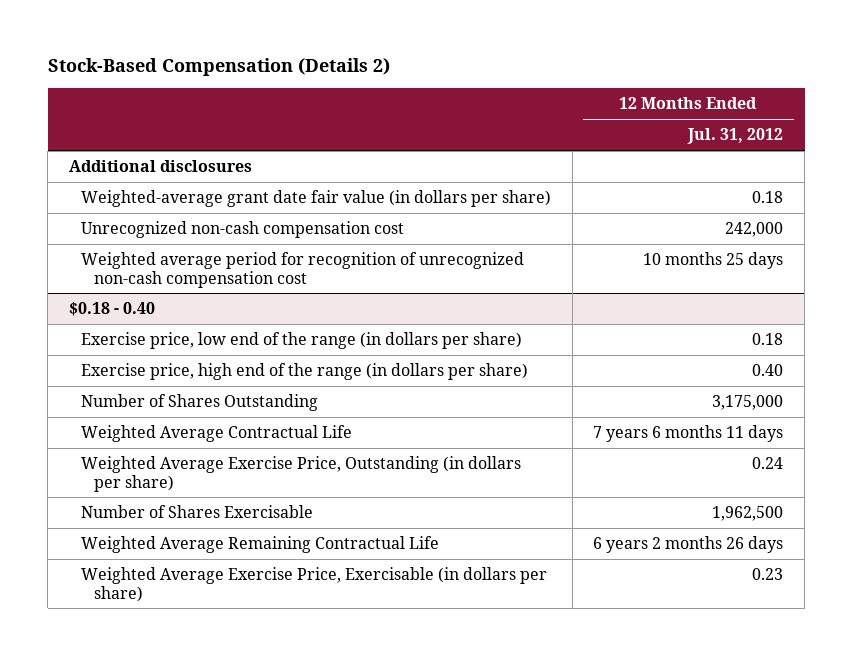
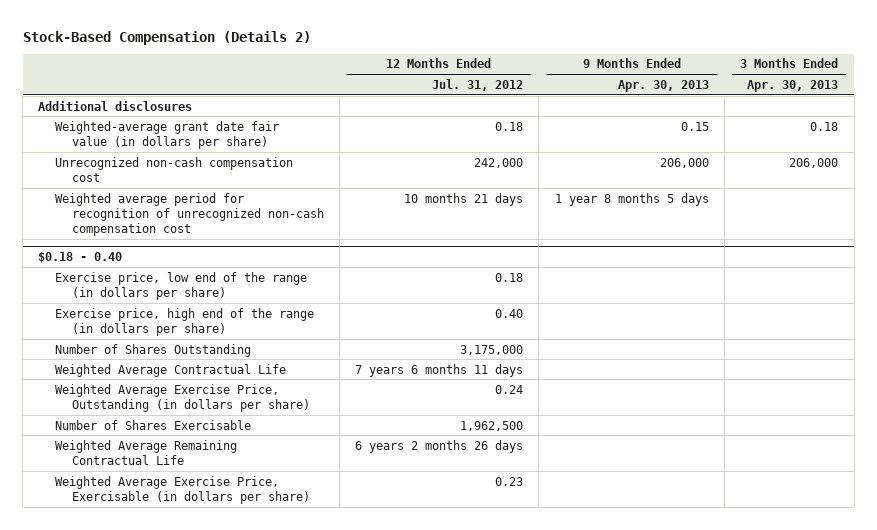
- | 12 Months Ended Jul. 31, 2012
+ | 12 Months Ended Jul. 31, 2012 | 9 Months Ended Apr. 30, 2013 | 3 Months Ended Apr. 30, 2013
- Weighted average period for recognition of unrecognized non-cash compensation cost | 10 months 25 days
+ Weighted average period for recognition of unrecognized non-cash compensation cost | 10 months 21 days | 1 year 8 months 5 days |

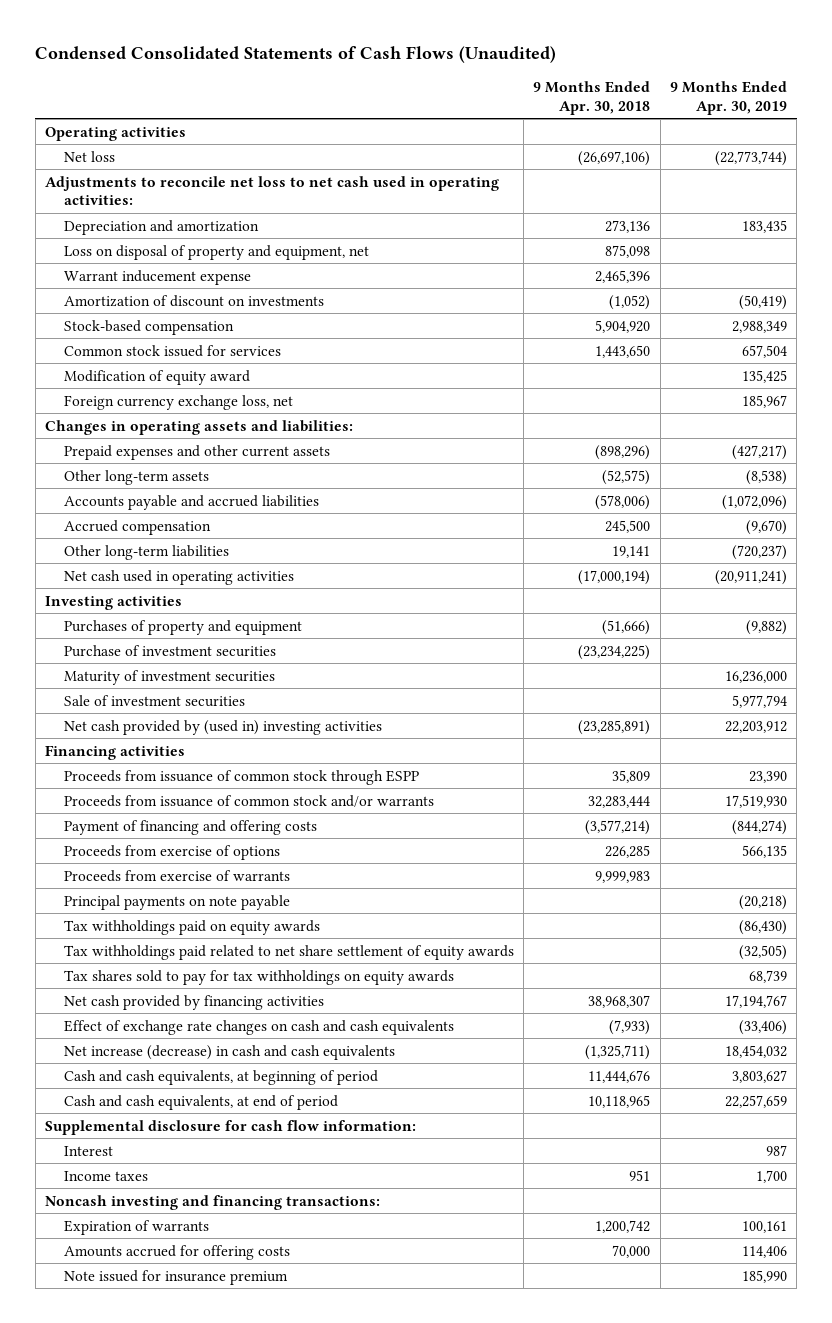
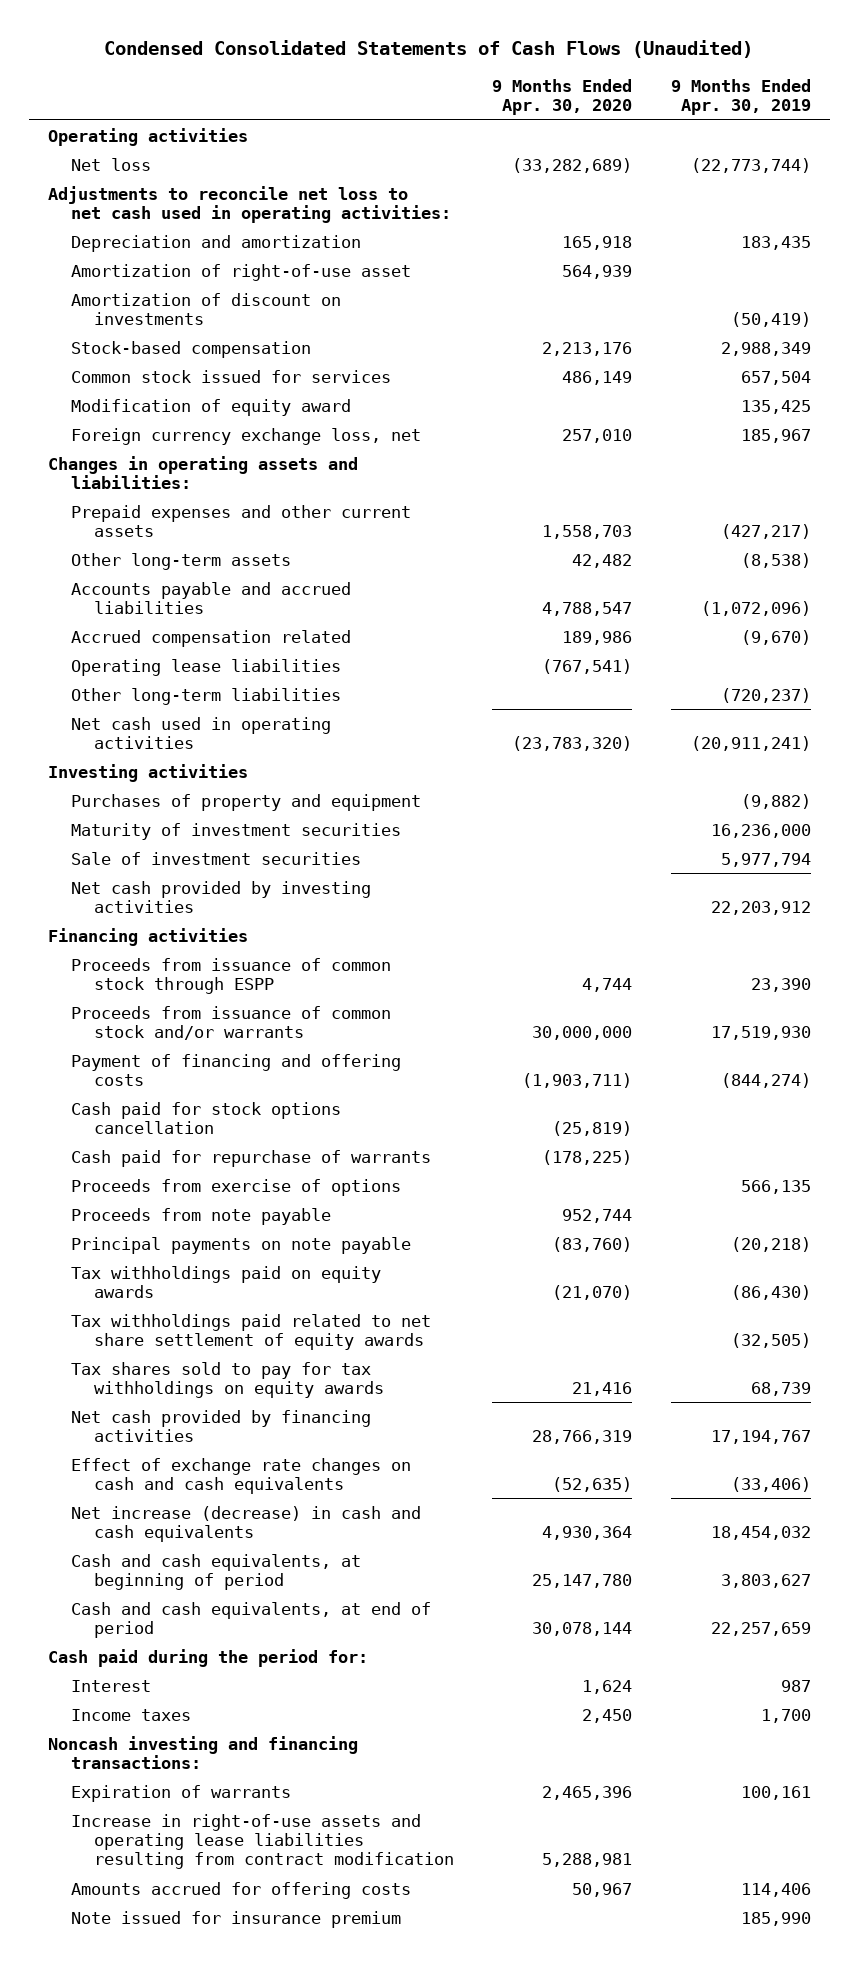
- | 9 Months Ended Apr. 30, 2018 | 9 Months Ended Apr. 30, 2019
+ | 9 Months Ended Apr. 30, 2020 | 9 Months Ended Apr. 30, 2019
- Loss on disposal of property and equipment, net | 875,098 |
- Warrant inducement expense | 2,465,396 |
+ Amortization of right-of-use asset | 564,939 |
- Accrued compensation | 245,500 | (9,670)
+ Accrued compensation related | 189,986 | (9,670)
+ Operating lease liabilities | (767,541) |
- Purchase of investment securities | (23,234,225) |
- Net cash provided by (used in) investing activities | (23,285,891) | 22,203,912
+ Net cash provided by investing activities | | 22,203,912
+ Cash paid for stock options cancellation | (25,819) |
+ Cash paid for repurchase of warrants | (178,225) |
- Proceeds from exercise of warrants | 9,999,983 |
+ Proceeds from note payable | 952,744 |
- Supplemental disclosure for cash flow information:
+ Cash paid during the period for:
+ Increase in right-of-use assets and operating lease liabilities resulting from contract modification | 5,288,981 |

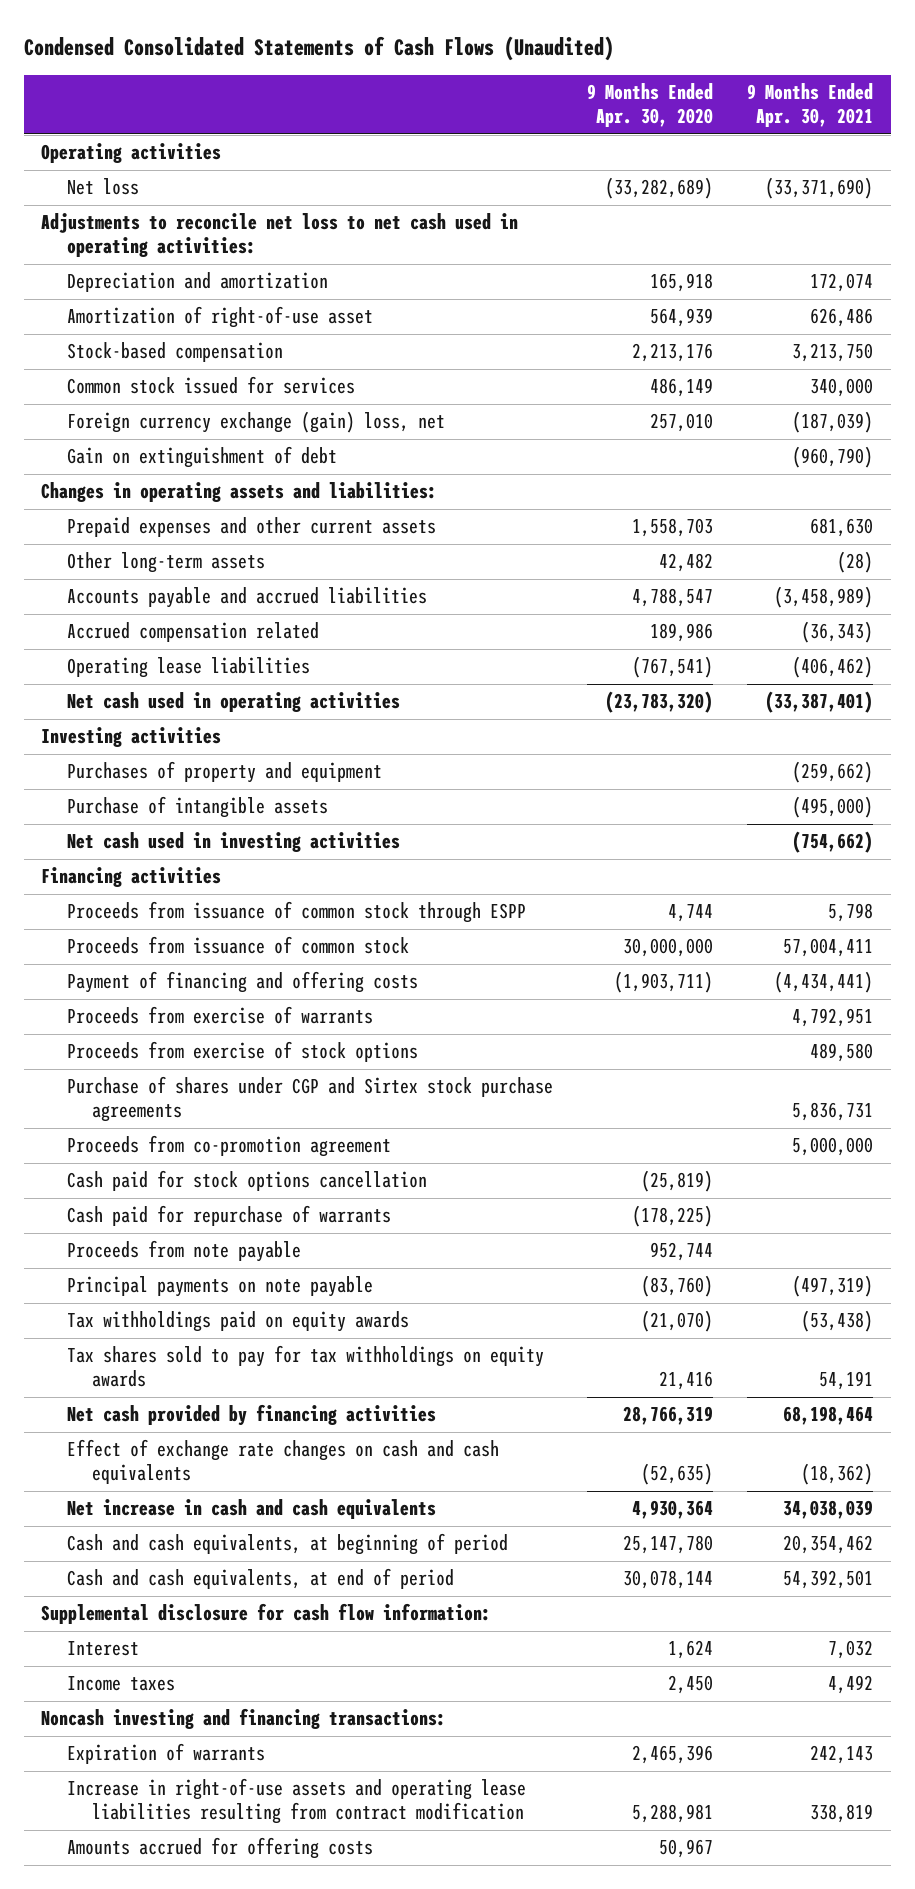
- | 9 Months Ended Apr. 30, 2020 | 9 Months Ended Apr. 30, 2019
+ | 9 Months Ended Apr. 30, 2020 | 9 Months Ended Apr. 30, 2021
- Amortization of discount on investments | | (50,419)
- Modification of equity award | | 135,425
- Foreign currency exchange loss, net | 257,010 | 185,967
+ Foreign currency exchange (gain) loss, net | 257,010 | (187,039)
+ Gain on extinguishment of debt | | (960,790)
- Other long-term liabilities | | (720,237)
- Maturity of investment securities | | 16,236,000
- Sale of investment securities | | 5,977,794
- Net cash provided by investing activities | | 22,203,912
+ Purchase of intangible assets | | (495,000)
+ Net cash used in investing activities | | (754,662)
- Proceeds from issuance of common stock and/or warrants | 30,000,000 | 17,519,930
+ Proceeds from issuance of common stock | 30,000,000 | 57,004,411
+ Proceeds from exercise of warrants | | 4,792,951
+ Proceeds from exercise of stock options | | 489,580
+ Purchase of shares under CGP and Sirtex stock purchase agreements | | 5,836,731
+ Proceeds from co-promotion agreement | | 5,000,000
- Proceeds from exercise of options | | 566,135
- Tax withholdings paid related to net share settlement of equity awards | | (32,505)
- Net increase (decrease) in cash and cash equivalents | 4,930,364 | 18,454,032
+ Net increase in cash and cash equivalents | 4,930,364 | 34,038,039
- Cash paid during the period for:
+ Supplemental disclosure for cash flow information:
- Note issued for insurance premium | | 185,990

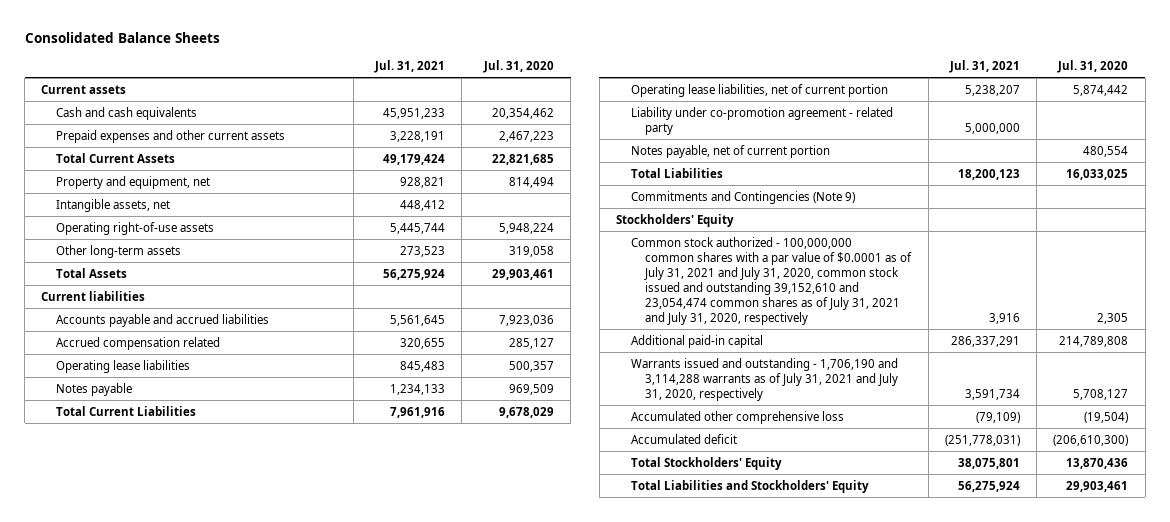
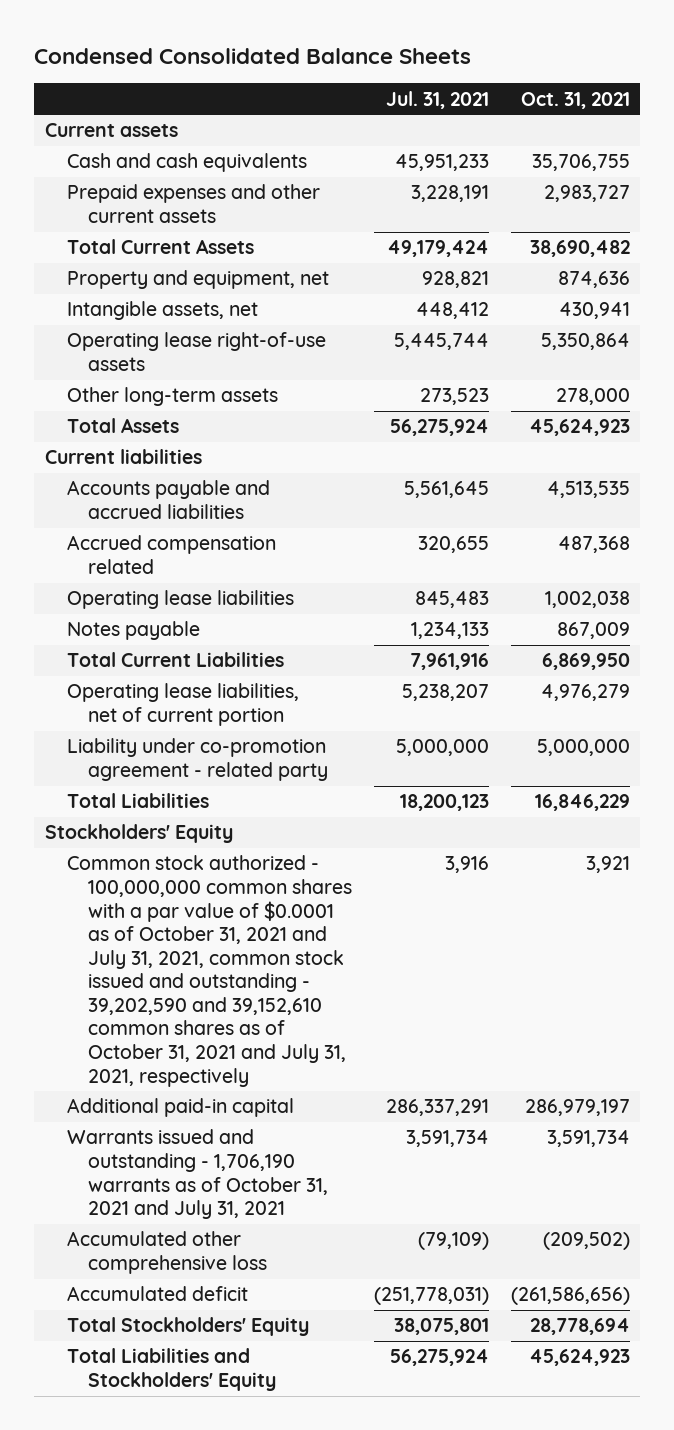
- Consolidated Balance Sheets
+ Condensed Consolidated Balance Sheets
- | Jul. 31, 2021 | Jul. 31, 2020
+ | Jul. 31, 2021 | Oct. 31, 2021
- Operating right-of-use assets | 5,445,744 | 5,948,224
+ Operating lease right-of-use assets | 5,445,744 | 5,350,864
- Notes payable, net of current portion | | 480,554
- Commitments and Contingencies (Note 9)
- Common stock authorized - 100,000,000 common shares with a par value of $0.0001 as of July 31, 2021 and July 31, 2020, common stock issued and outstanding 39,152,610 and 23,054,474 common shares as of July 31, 2021 and July 31, 2020, respectively | 3,916 | 2,305
+ Common stock authorized - 100,000,000 common shares with a par value of $0.0001 as of October 31, 2021 and July 31, 2021, common stock issued and outstanding - 39,202,590 and 39,152,610 common shares as of October 31, 2021 and July 31, 2021, respectively | 3,916 | 3,921
- Warrants issued and outstanding - 1,706,190 and 3,114,288 warrants as of July 31, 2021 and July 31, 2020, respectively | 3,591,734 | 5,708,127
+ Warrants issued and outstanding - 1,706,190 warrants as of October 31, 2021 and July 31, 2021 | 3,591,734 | 3,591,734

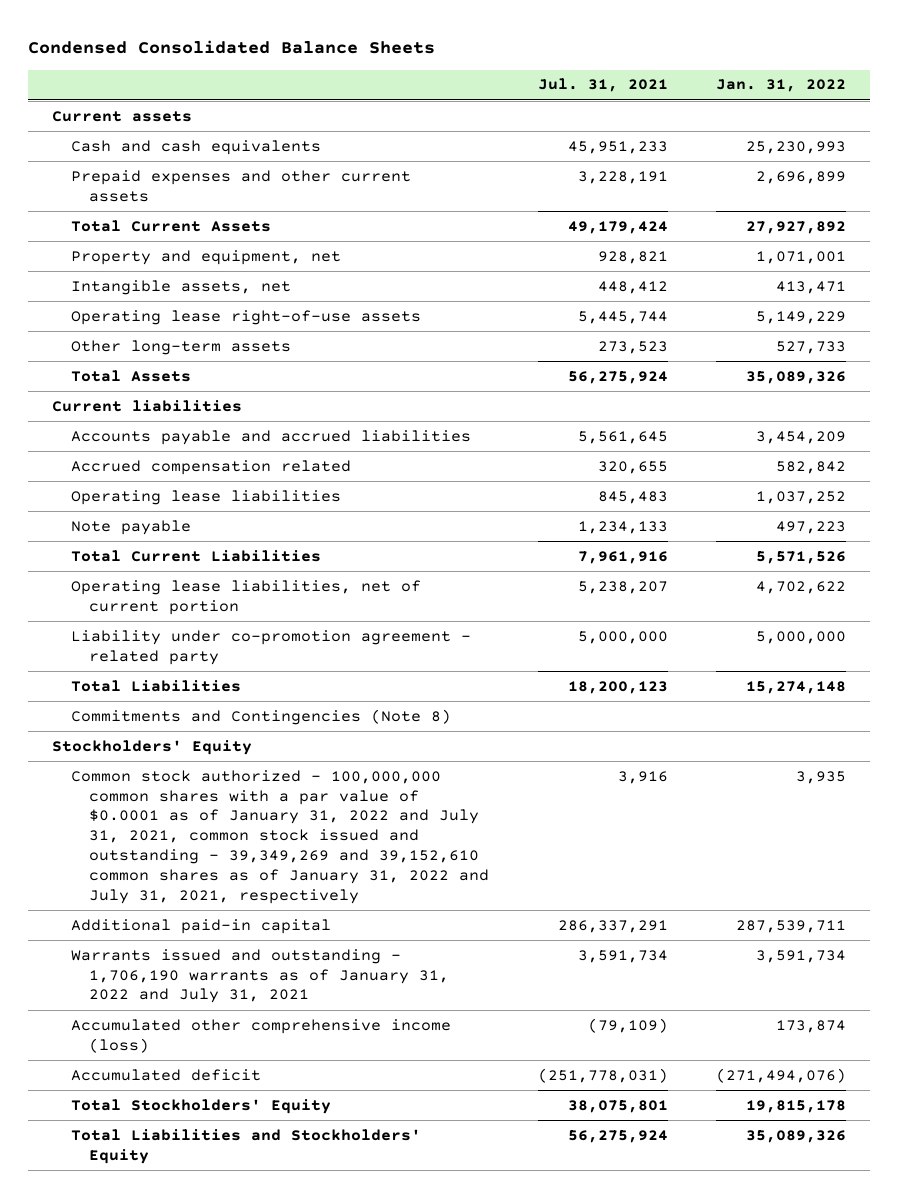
- | Jul. 31, 2021 | Oct. 31, 2021
+ | Jul. 31, 2021 | Jan. 31, 2022
- Notes payable | 1,234,133 | 867,009
+ Note payable | 1,234,133 | 497,223
+ Commitments and Contingencies (Note 8)
- Common stock authorized - 100,000,000 common shares with a par value of $0.0001 as of October 31, 2021 and July 31, 2021, common stock issued and outstanding - 39,202,590 and 39,152,610 common shares as of October 31, 2021 and July 31, 2021, respectively | 3,916 | 3,921
+ Common stock authorized - 100,000,000 common shares with a par value of $0.0001 as of January 31, 2022 and July 31, 2021, common stock issued and outstanding - 39,349,269 and 39,152,610 common shares as of January 31, 2022 and July 31, 2021, respectively | 3,916 | 3,935
- Warrants issued and outstanding - 1,706,190 warrants as of October 31, 2021 and July 31, 2021 | 3,591,734 | 3,591,734
- Accumulated other comprehensive loss | (79,109) | (209,502)
+ Warrants issued and outstanding - 1,706,190 warrants as of January 31, 2022 and July 31, 2021 | 3,591,734 | 3,591,734
+ Accumulated other comprehensive income (loss) | (79,109) | 173,874

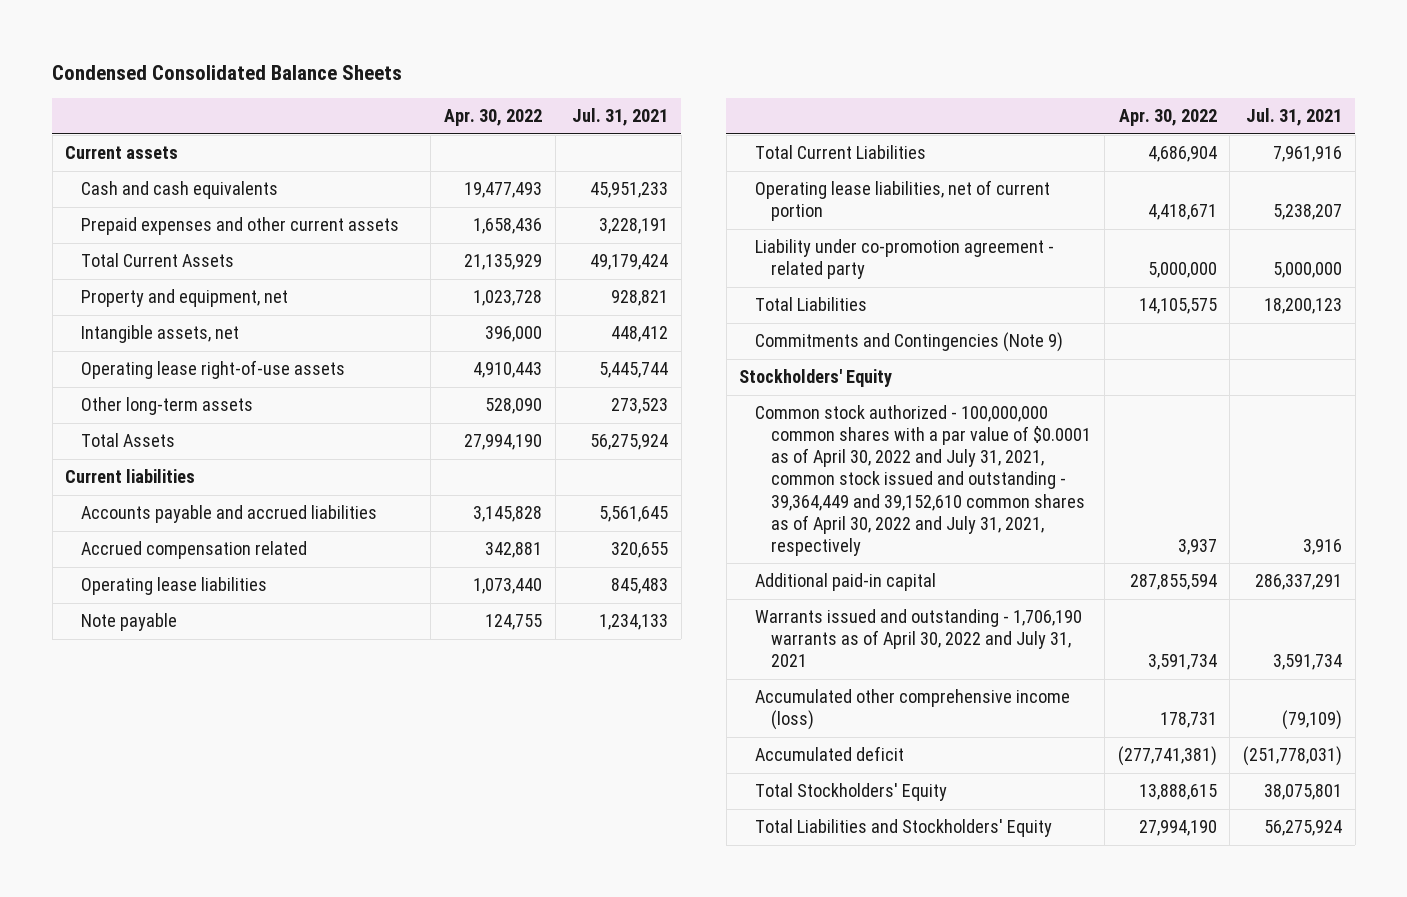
- | Jul. 31, 2021 | Jan. 31, 2022
+ | Apr. 30, 2022 | Jul. 31, 2021
- Commitments and Contingencies (Note 8)
+ Commitments and Contingencies (Note 9)
- Common stock authorized - 100,000,000 common shares with a par value of $0.0001 as of January 31, 2022 and July 31, 2021, common stock issued and outstanding - 39,349,269 and 39,152,610 common shares as of January 31, 2022 and July 31, 2021, respectively | 3,916 | 3,935
+ Common stock authorized - 100,000,000 common shares with a par value of $0.0001 as of April 30, 2022 and July 31, 2021, common stock issued and outstanding - 39,364,449 and 39,152,610 common shares as of April 30, 2022 and July 31, 2021, respectively | 3,937 | 3,916
- Warrants issued and outstanding - 1,706,190 warrants as of January 31, 2022 and July 31, 2021 | 3,591,734 | 3,591,734
+ Warrants issued and outstanding - 1,706,190 warrants as of April 30, 2022 and July 31, 2021 | 3,591,734 | 3,591,734

